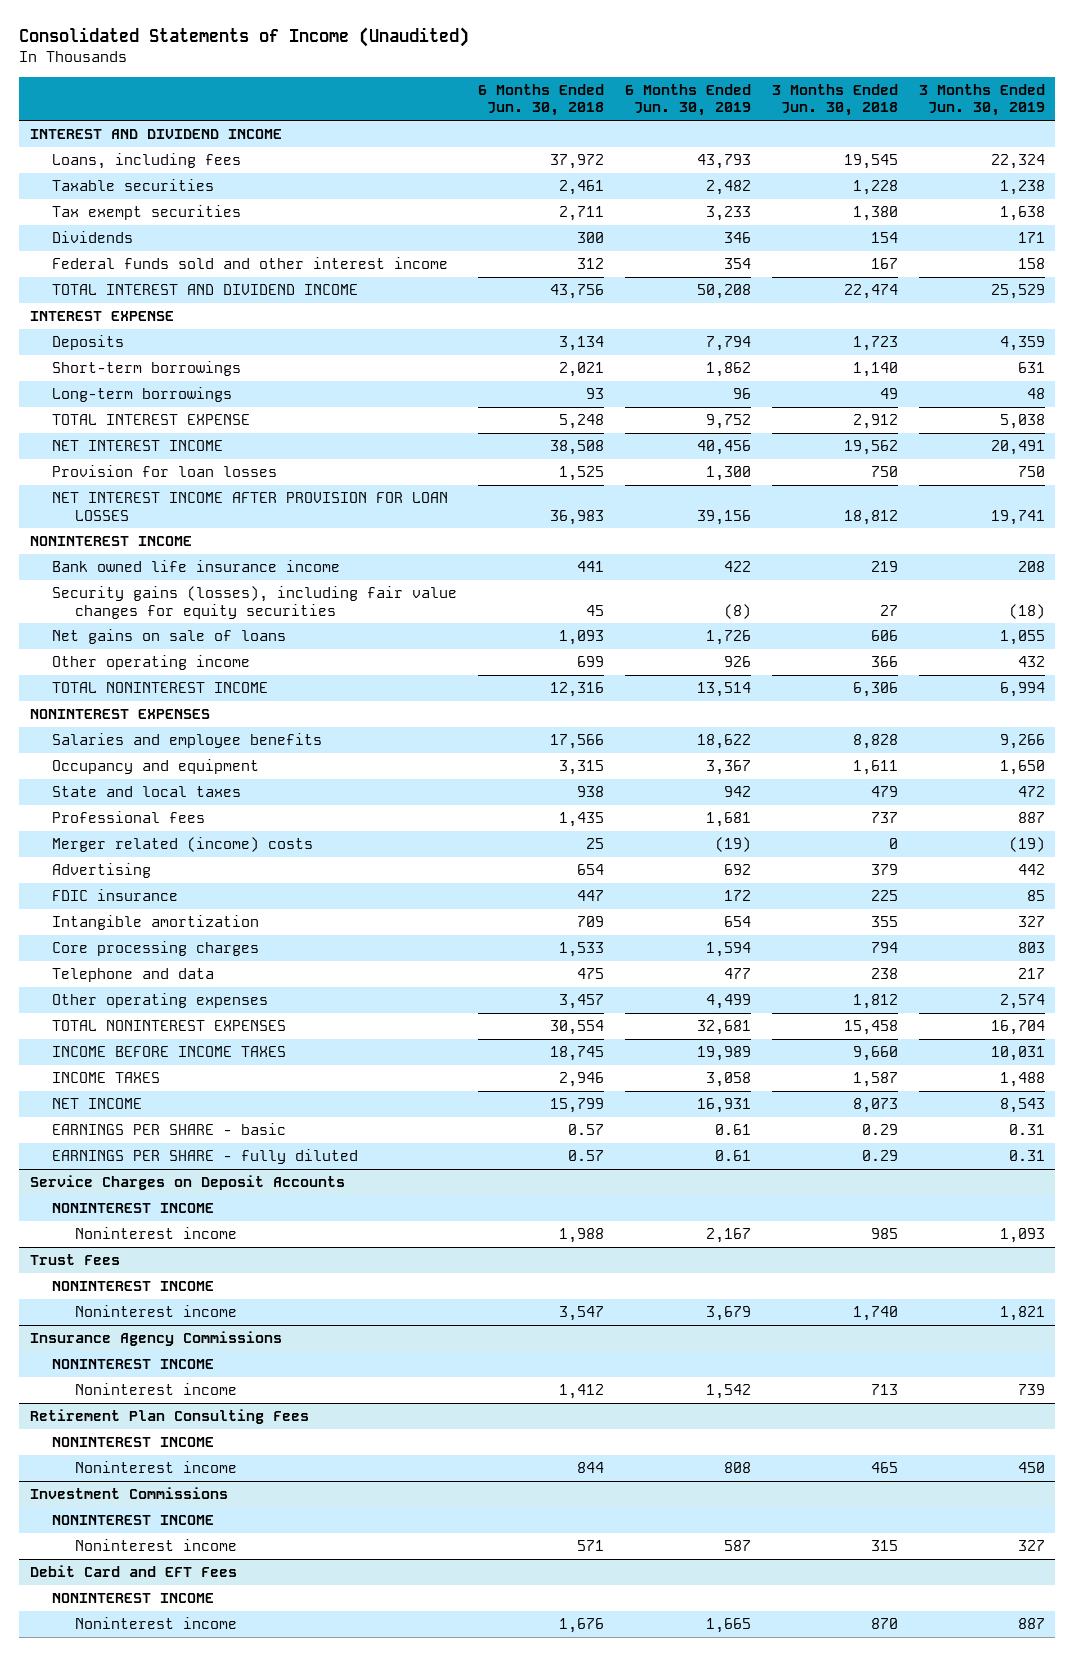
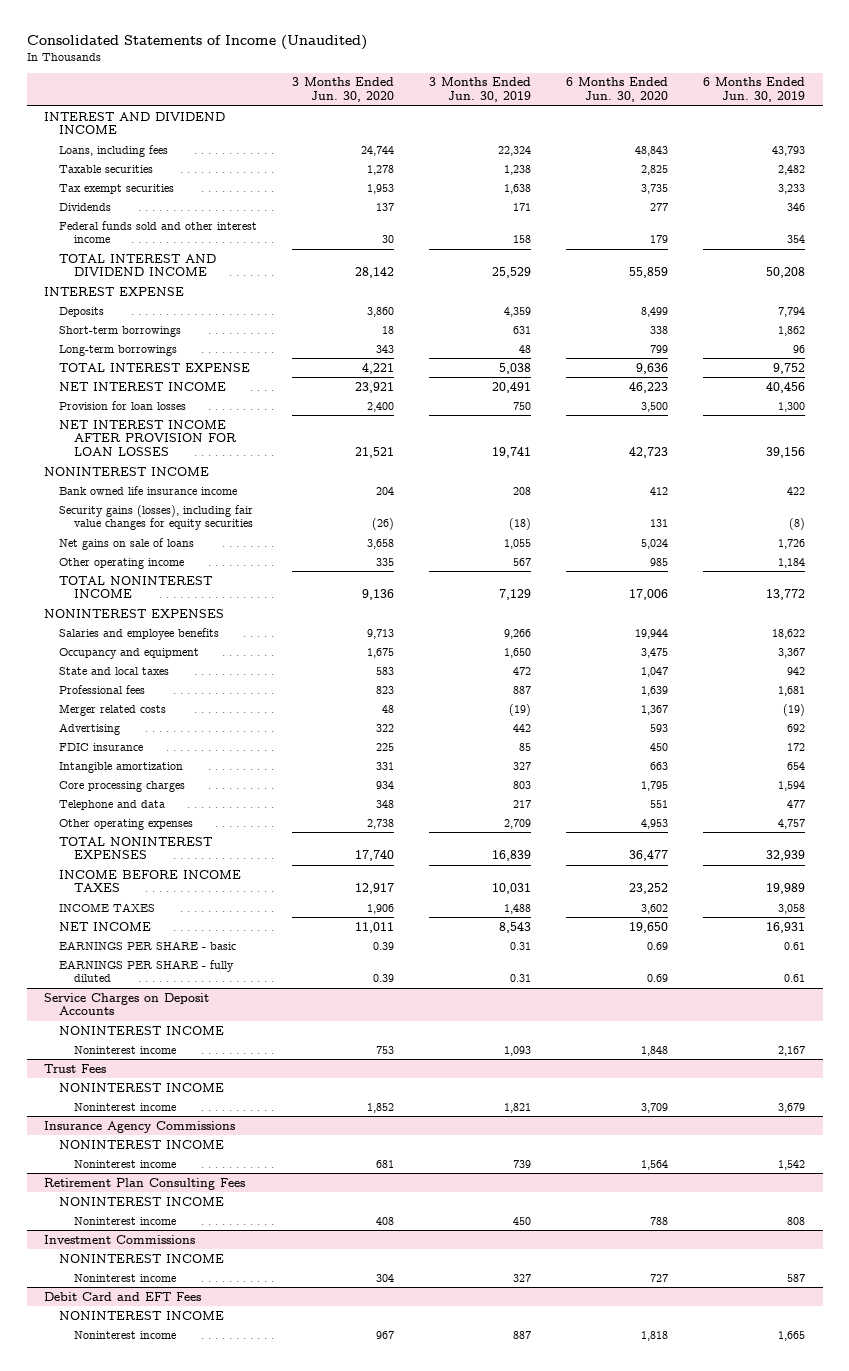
- | 6 Months Ended Jun. 30, 2018 | 6 Months Ended Jun. 30, 2019 | 3 Months Ended Jun. 30, 2018 | 3 Months Ended Jun. 30, 2019
+ | 3 Months Ended Jun. 30, 2020 | 3 Months Ended Jun. 30, 2019 | 6 Months Ended Jun. 30, 2020 | 6 Months Ended Jun. 30, 2019
- Other operating income | 699 | 926 | 366 | 432
- TOTAL NONINTEREST INCOME | 12,316 | 13,514 | 6,306 | 6,994
+ Other operating income | 335 | 567 | 985 | 1,184
+ TOTAL NONINTEREST INCOME | 9,136 | 7,129 | 17,006 | 13,772
- Merger related (income) costs | 25 | (19) | 0 | (19)
+ Merger related costs | 48 | (19) | 1,367 | (19)
- Other operating expenses | 3,457 | 4,499 | 1,812 | 2,574
- TOTAL NONINTEREST EXPENSES | 30,554 | 32,681 | 15,458 | 16,704
+ Other operating expenses | 2,738 | 2,709 | 4,953 | 4,757
+ TOTAL NONINTEREST EXPENSES | 17,740 | 16,839 | 36,477 | 32,939

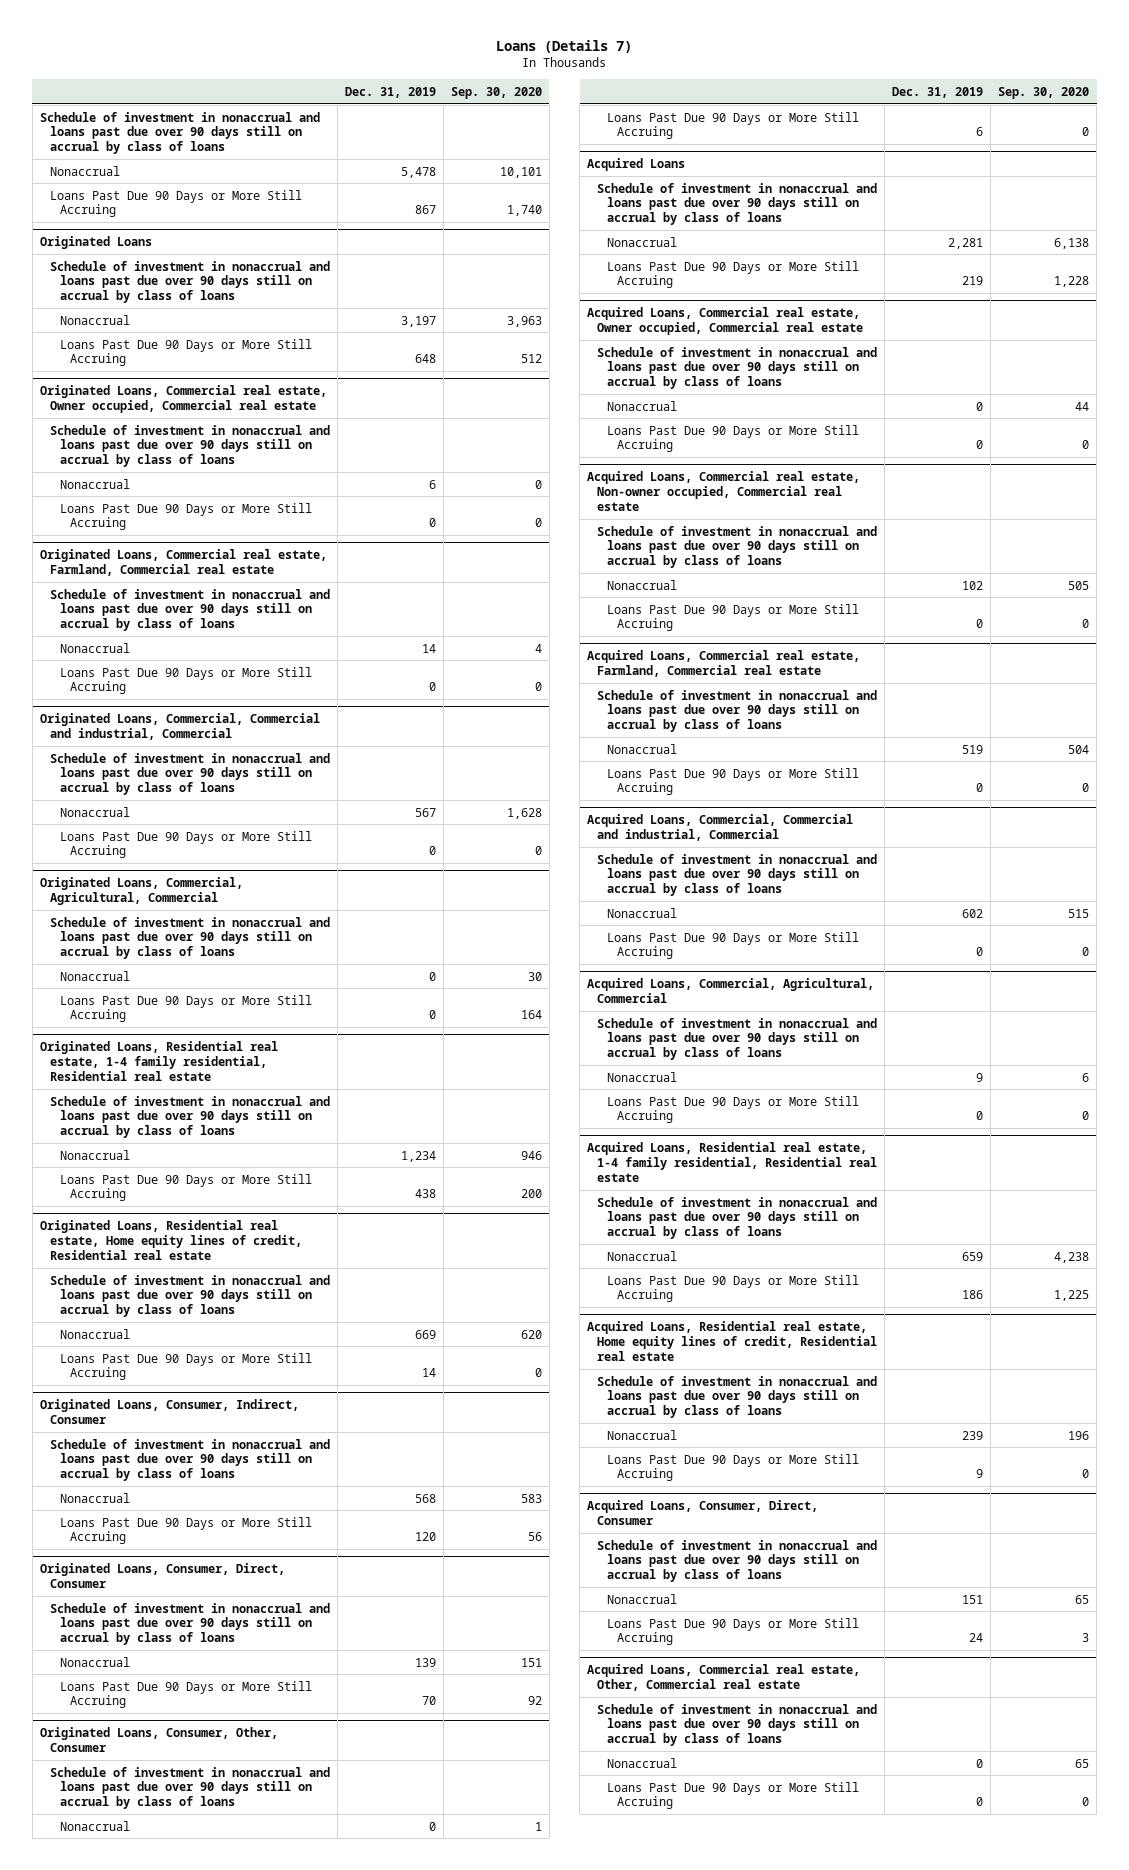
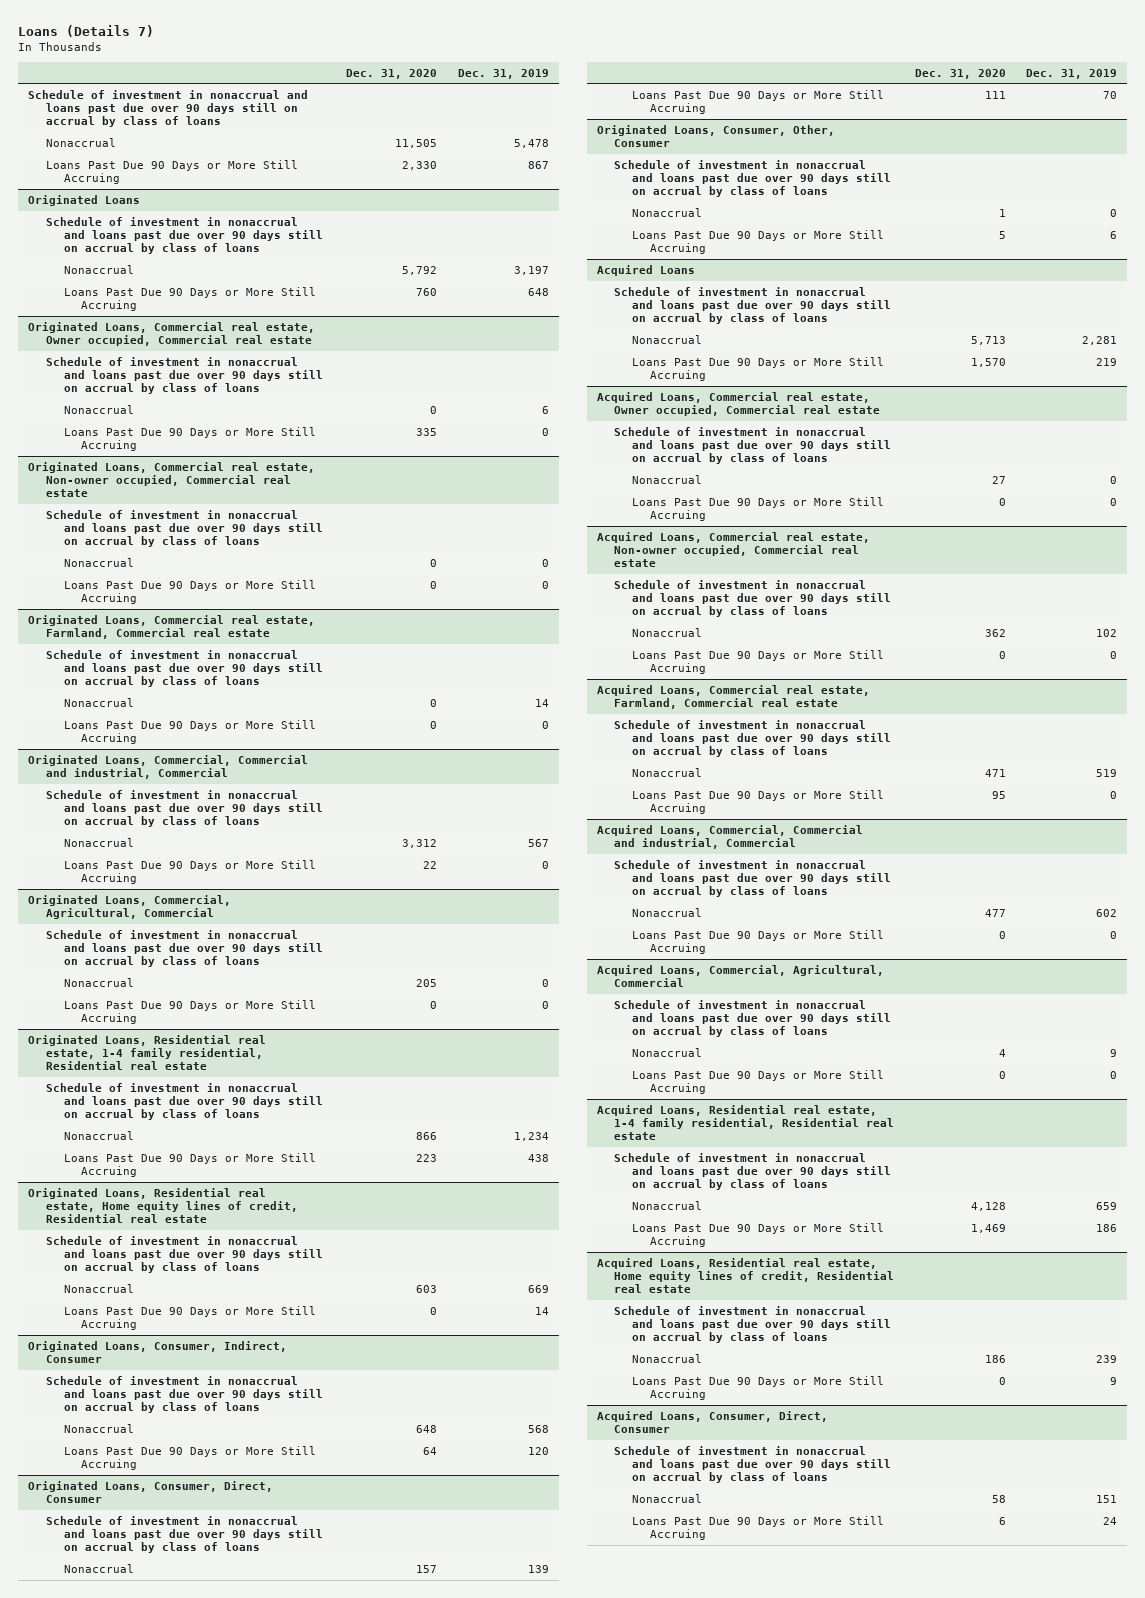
- | Dec. 31, 2019 | Sep. 30, 2020
+ | Dec. 31, 2020 | Dec. 31, 2019
+ Originated Loans, Commercial real estate, Non-owner occupied, Commercial real estate
+ Schedule of investment in nonaccrual and loans past due over 90 days still on accrual by class of loans
+ Nonaccrual | 0 | 0
+ Loans Past Due 90 Days or More Still Accruing | 0 | 0
- Acquired Loans, Commercial real estate, Other, Commercial real estate
- Schedule of investment in nonaccrual and loans past due over 90 days still on accrual by class of loans
- Nonaccrual | 0 | 65
- Loans Past Due 90 Days or More Still Accruing | 0 | 0

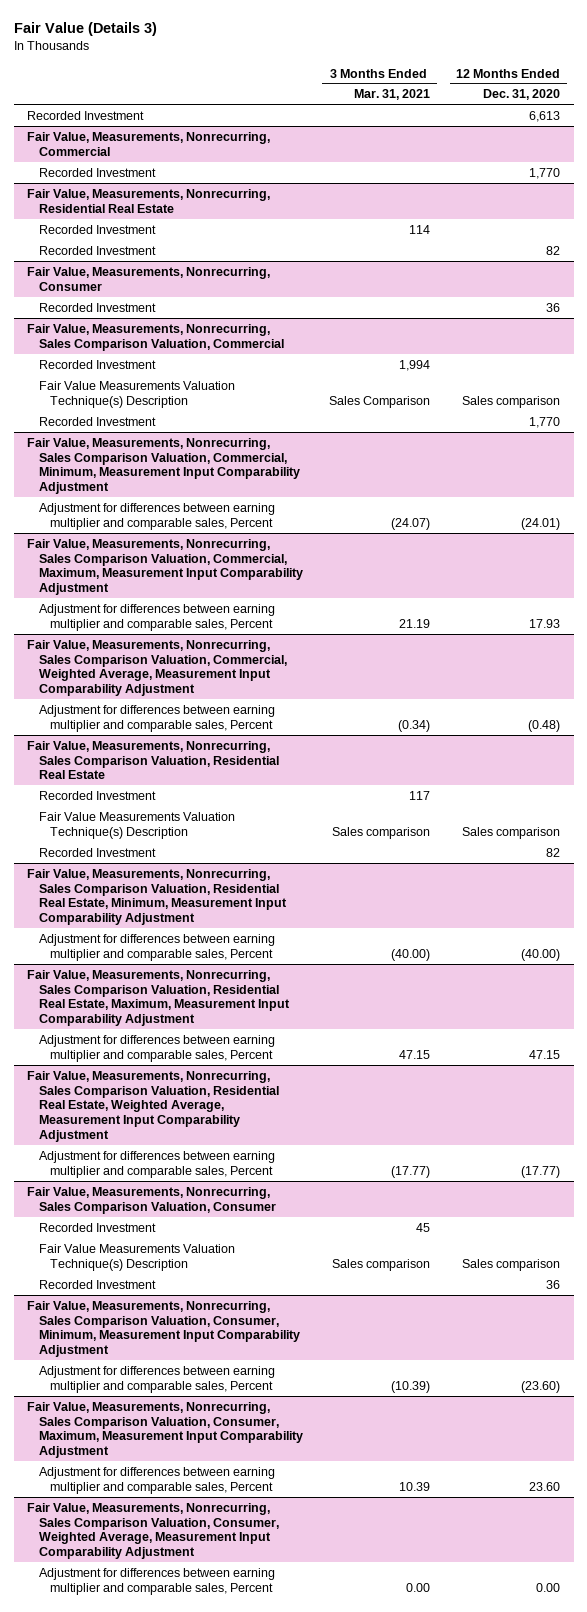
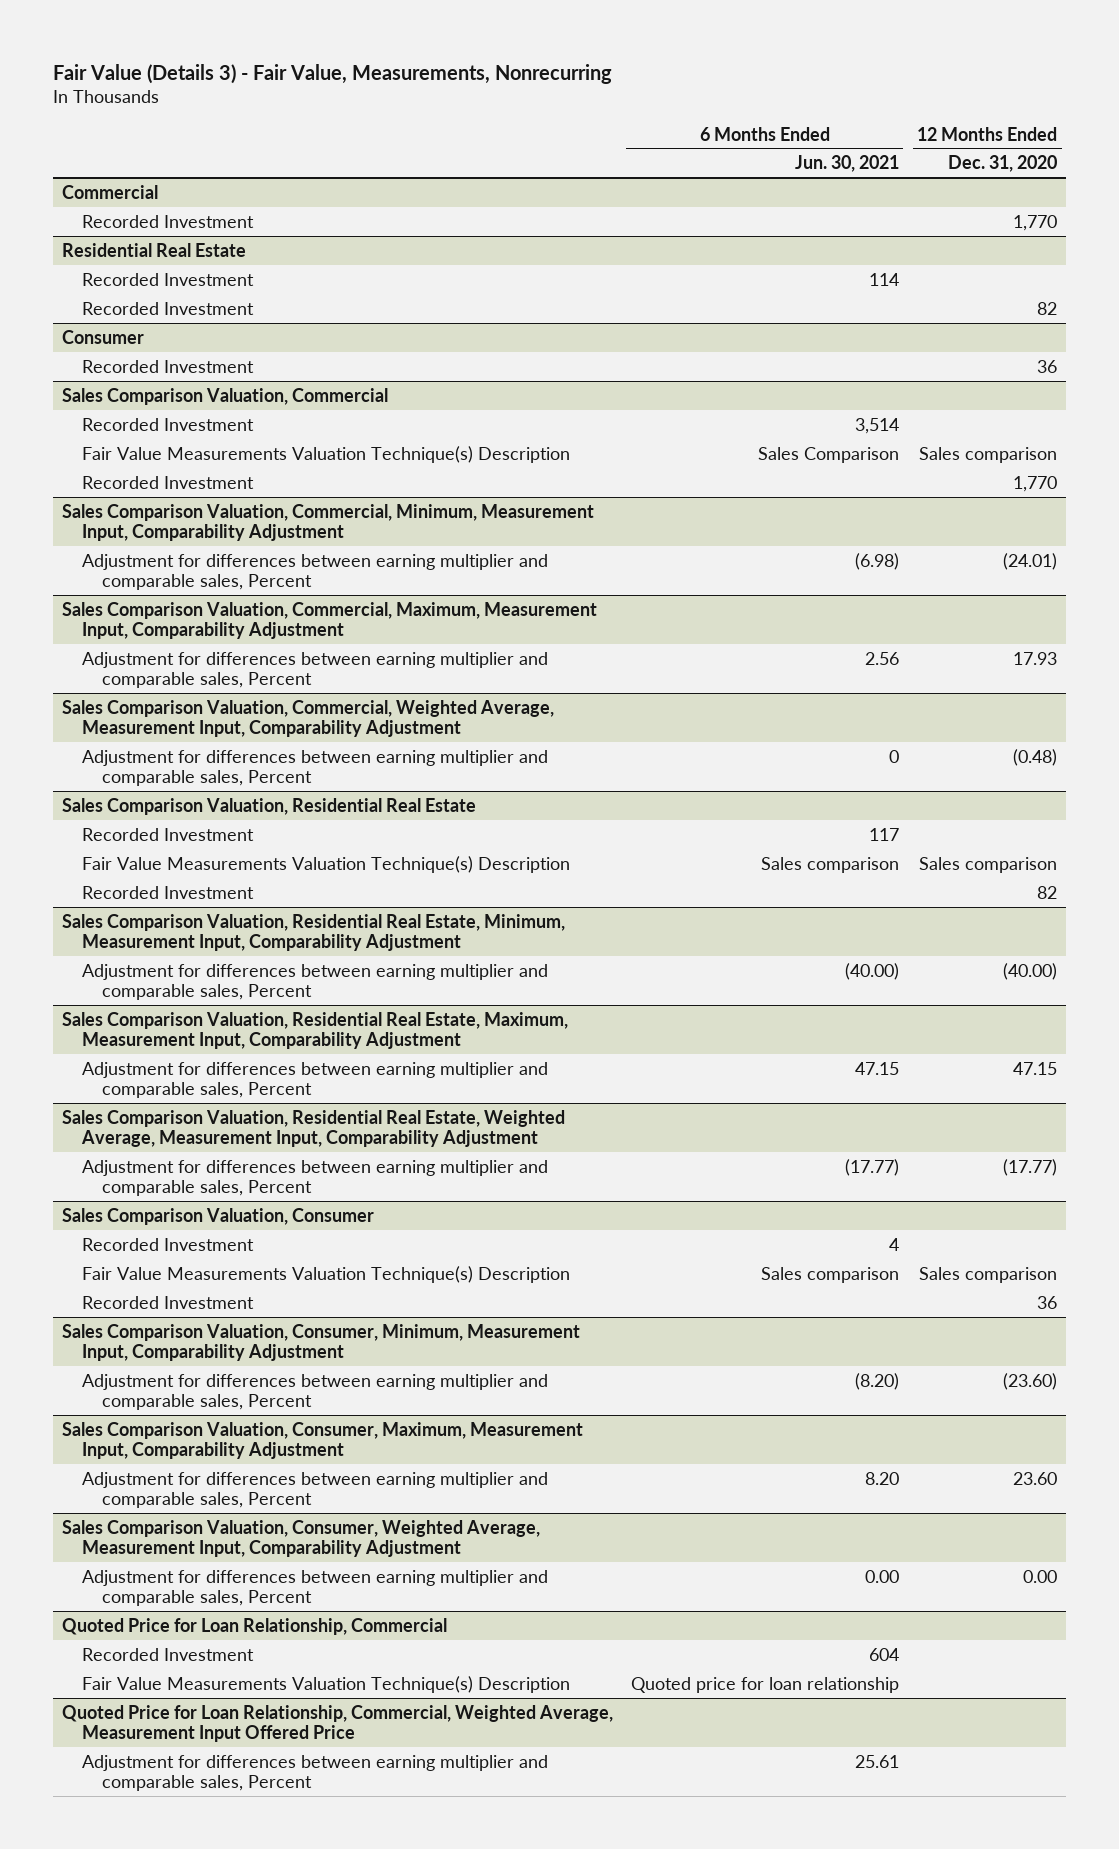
- Fair Value (Details 3)
+ Fair Value (Details 3) - Fair Value, Measurements, Nonrecurring
- | 3 Months Ended Mar. 31, 2021 | 12 Months Ended Dec. 31, 2020
+ | 6 Months Ended Jun. 30, 2021 | 12 Months Ended Dec. 31, 2020
- Recorded Investment | | 6,613
- Fair Value, Measurements, Nonrecurring, Commercial
+ Commercial
- Fair Value, Measurements, Nonrecurring, Residential Real Estate
+ Residential Real Estate
- Fair Value, Measurements, Nonrecurring, Consumer
+ Consumer
- Fair Value, Measurements, Nonrecurring, Sales Comparison Valuation, Commercial
+ Sales Comparison Valuation, Commercial
- Fair Value, Measurements, Nonrecurring, Sales Comparison Valuation, Commercial, Minimum, Measurement Input Comparability Adjustment
+ Sales Comparison Valuation, Commercial, Minimum, Measurement Input, Comparability Adjustment
- Fair Value, Measurements, Nonrecurring, Sales Comparison Valuation, Commercial, Maximum, Measurement Input Comparability Adjustment
+ Sales Comparison Valuation, Commercial, Maximum, Measurement Input, Comparability Adjustment
- Fair Value, Measurements, Nonrecurring, Sales Comparison Valuation, Commercial, Weighted Average, Measurement Input Comparability Adjustment
+ Sales Comparison Valuation, Commercial, Weighted Average, Measurement Input, Comparability Adjustment
- Fair Value, Measurements, Nonrecurring, Sales Comparison Valuation, Residential Real Estate
+ Sales Comparison Valuation, Residential Real Estate
- Fair Value, Measurements, Nonrecurring, Sales Comparison Valuation, Residential Real Estate, Minimum, Measurement Input Comparability Adjustment
+ Sales Comparison Valuation, Residential Real Estate, Minimum, Measurement Input, Comparability Adjustment
- Fair Value, Measurements, Nonrecurring, Sales Comparison Valuation, Residential Real Estate, Maximum, Measurement Input Comparability Adjustment
+ Sales Comparison Valuation, Residential Real Estate, Maximum, Measurement Input, Comparability Adjustment
- Fair Value, Measurements, Nonrecurring, Sales Comparison Valuation, Residential Real Estate, Weighted Average, Measurement Input Comparability Adjustment
+ Sales Comparison Valuation, Residential Real Estate, Weighted Average, Measurement Input, Comparability Adjustment
- Fair Value, Measurements, Nonrecurring, Sales Comparison Valuation, Consumer
+ Sales Comparison Valuation, Consumer
- Fair Value, Measurements, Nonrecurring, Sales Comparison Valuation, Consumer, Minimum, Measurement Input Comparability Adjustment
+ Sales Comparison Valuation, Consumer, Minimum, Measurement Input, Comparability Adjustment
- Fair Value, Measurements, Nonrecurring, Sales Comparison Valuation, Consumer, Maximum, Measurement Input Comparability Adjustment
+ Sales Comparison Valuation, Consumer, Maximum, Measurement Input, Comparability Adjustment
- Fair Value, Measurements, Nonrecurring, Sales Comparison Valuation, Consumer, Weighted Average, Measurement Input Comparability Adjustment
+ Sales Comparison Valuation, Consumer, Weighted Average, Measurement Input, Comparability Adjustment
+ Quoted Price for Loan Relationship, Commercial
+ Recorded Investment | 604 |
+ Fair Value Measurements Valuation Technique(s) Description | Quoted price for loan relationship |
+ Quoted Price for Loan Relationship, Commercial, Weighted Average, Measurement Input Offered Price
+ Adjustment for differences between earning multiplier and comparable sales, Percent | 25.61 |

